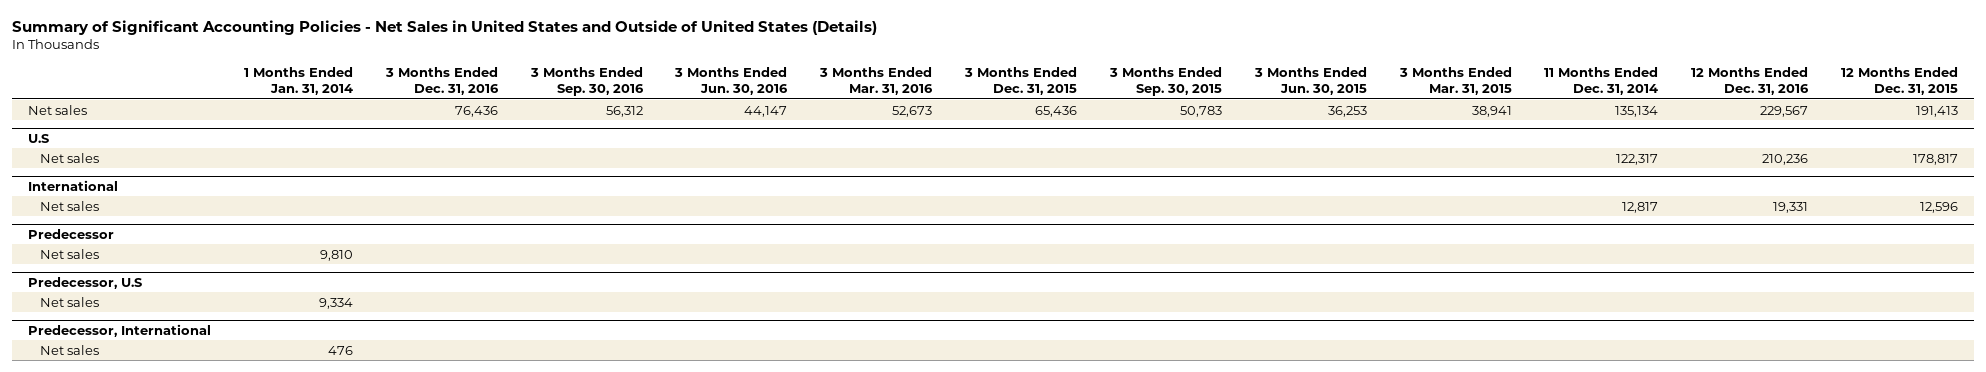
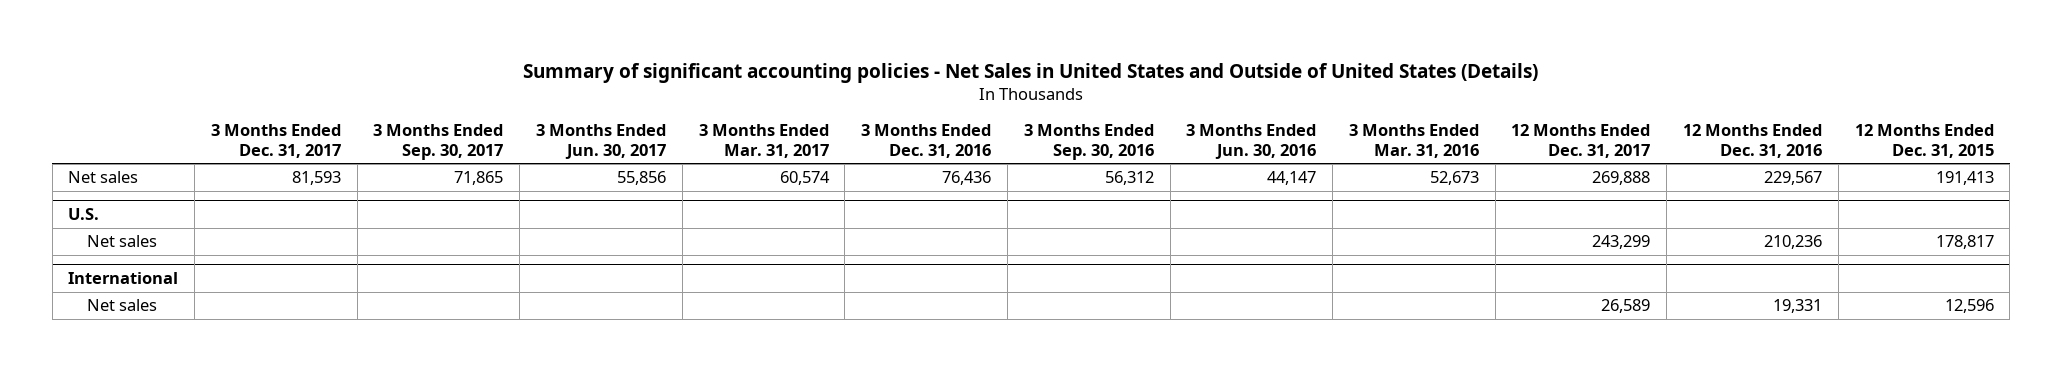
- Summary of Significant Accounting Policies - Net Sales in United States and Outside of United States (Details)
+ Summary of significant accounting policies - Net Sales in United States and Outside of United States (Details)
- | 1 Months Ended Jan. 31, 2014 | 3 Months Ended Dec. 31, 2016 | 3 Months Ended Sep. 30, 2016 | 3 Months Ended Jun. 30, 2016 | 3 Months Ended Mar. 31, 2016 | 3 Months Ended Dec. 31, 2015 | 3 Months Ended Sep. 30, 2015 | 3 Months Ended Jun. 30, 2015 | 3 Months Ended Mar. 31, 2015 | 11 Months Ended Dec. 31, 2014 | 12 Months Ended Dec. 31, 2016 | 12 Months Ended Dec. 31, 2015
+ | 3 Months Ended Dec. 31, 2017 | 3 Months Ended Sep. 30, 2017 | 3 Months Ended Jun. 30, 2017 | 3 Months Ended Mar. 31, 2017 | 3 Months Ended Dec. 31, 2016 | 3 Months Ended Sep. 30, 2016 | 3 Months Ended Jun. 30, 2016 | 3 Months Ended Mar. 31, 2016 | 12 Months Ended Dec. 31, 2017 | 12 Months Ended Dec. 31, 2016 | 12 Months Ended Dec. 31, 2015
- U.S
+ U.S.
- Predecessor
- Net sales | 9,810 | | | | | | | | | | |
- Predecessor, U.S
- Net sales | 9,334 | | | | | | | | | | |
- Predecessor, International
- Net sales | 476 | | | | | | | | | | |

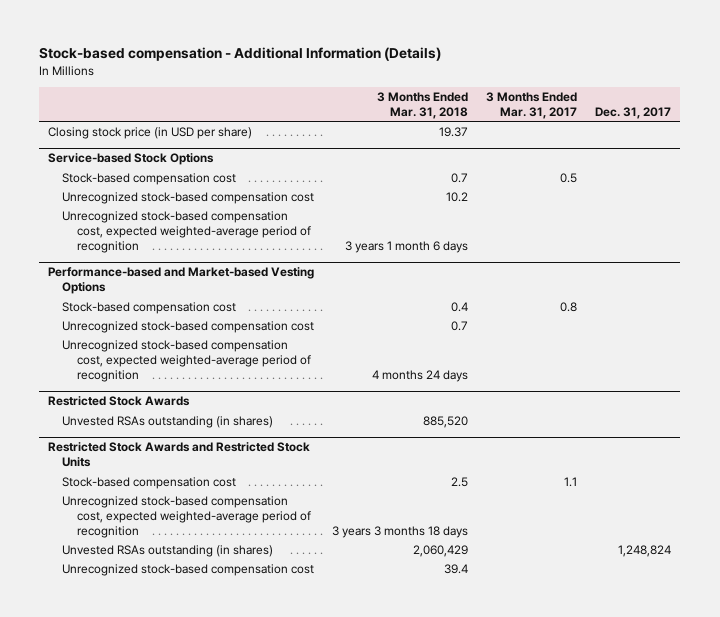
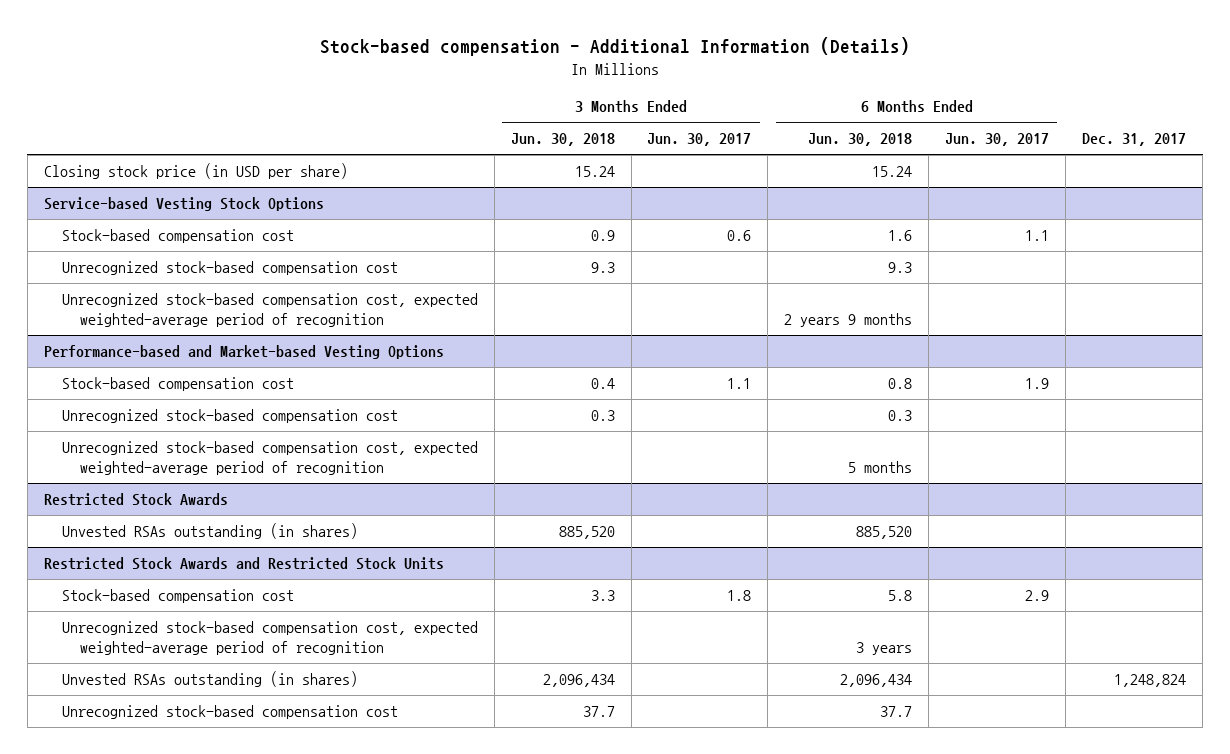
- | 3 Months Ended Mar. 31, 2018 | 3 Months Ended Mar. 31, 2017 | Dec. 31, 2017
+ | 3 Months Ended Jun. 30, 2018 | 3 Months Ended Jun. 30, 2017 | 6 Months Ended Jun. 30, 2018 | 6 Months Ended Jun. 30, 2017 | Dec. 31, 2017
- Service-based Stock Options
+ Service-based Vesting Stock Options

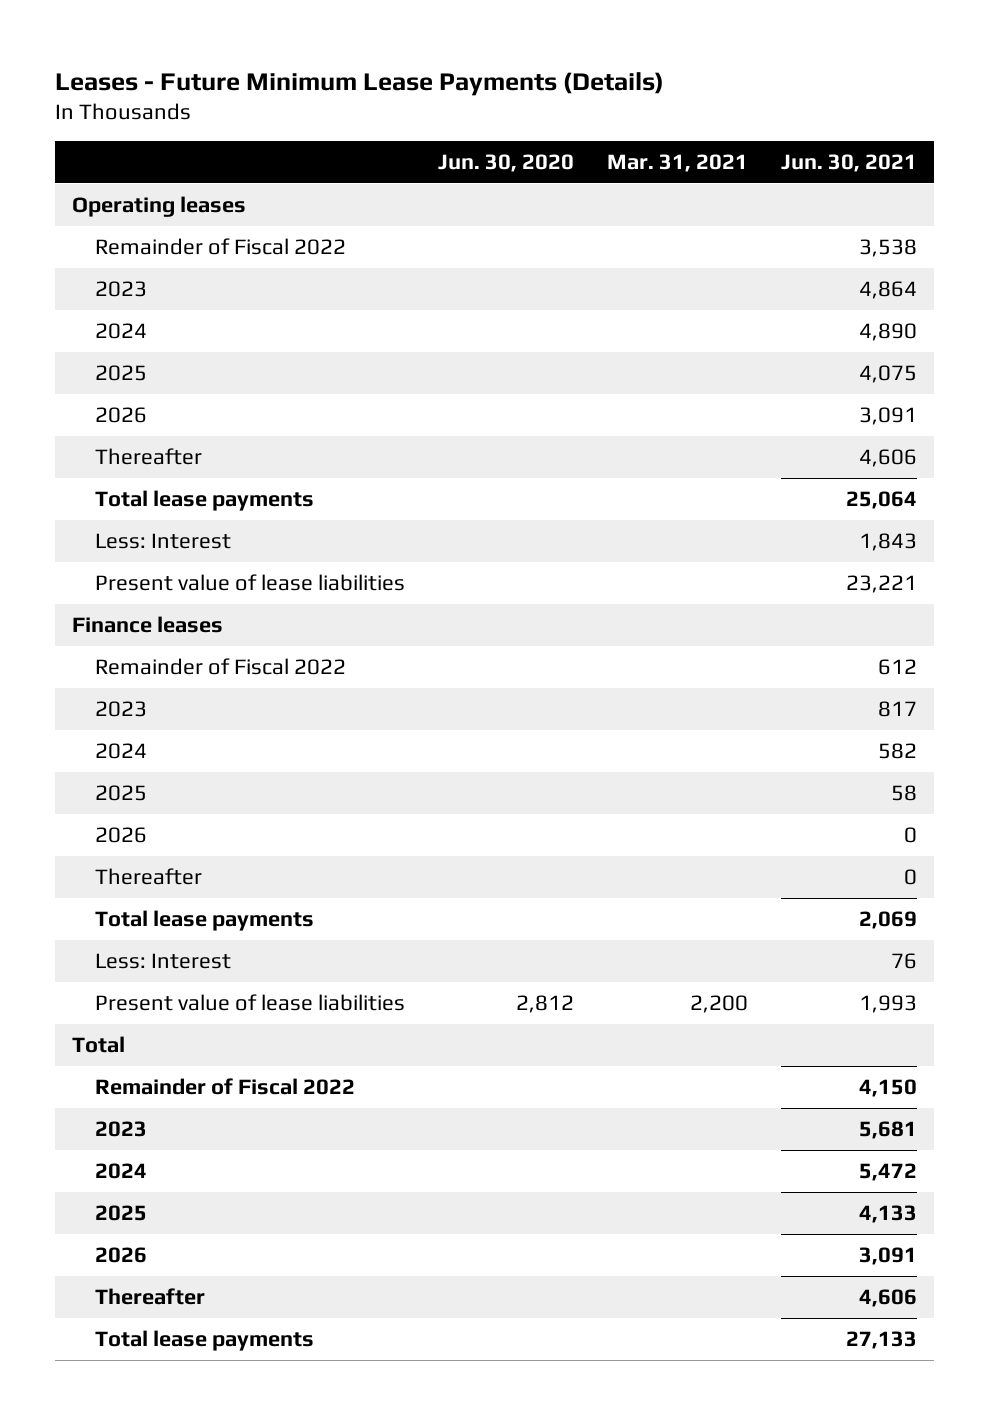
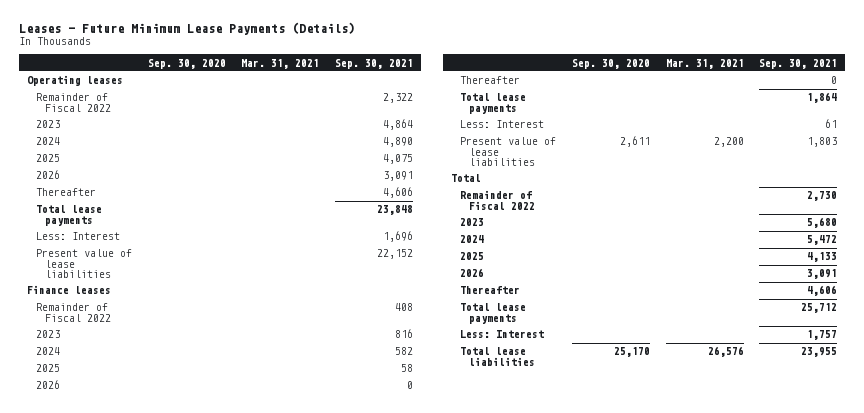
- | Jun. 30, 2020 | Mar. 31, 2021 | Jun. 30, 2021
+ | Sep. 30, 2020 | Mar. 31, 2021 | Sep. 30, 2021
+ Less: Interest | | | 1,757
+ Total lease liabilities | 25,170 | 26,576 | 23,955

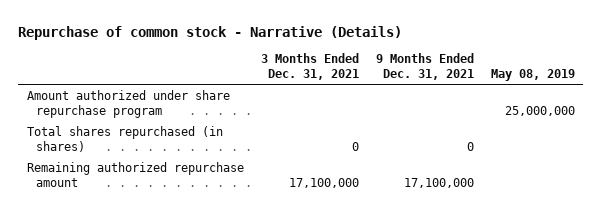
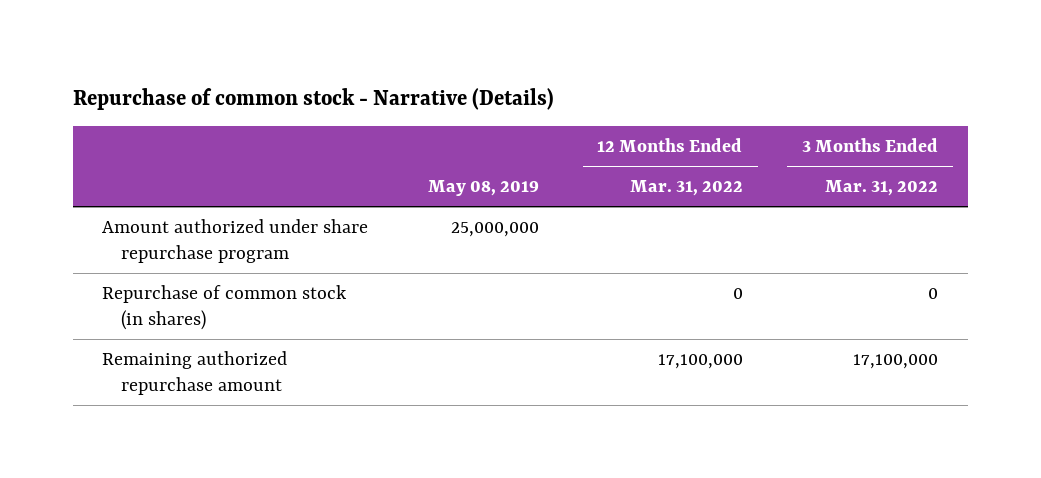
- | 3 Months Ended Dec. 31, 2021 | 9 Months Ended Dec. 31, 2021 | May 08, 2019
+ | May 08, 2019 | 12 Months Ended Mar. 31, 2022 | 3 Months Ended Mar. 31, 2022
- Total shares repurchased (in shares) | 0 | 0 |
+ Repurchase of common stock (in shares) | | 0 | 0

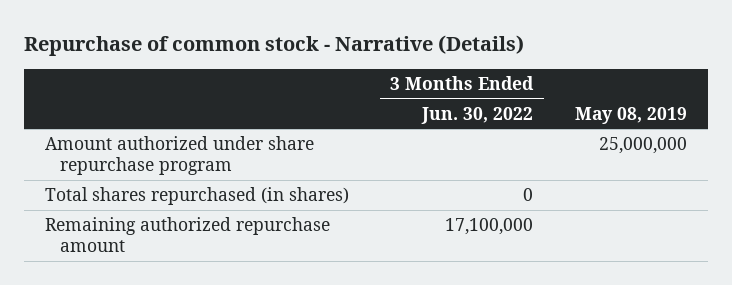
- | May 08, 2019 | 12 Months Ended Mar. 31, 2022 | 3 Months Ended Mar. 31, 2022
+ | 3 Months Ended Jun. 30, 2022 | May 08, 2019
- Repurchase of common stock (in shares) | | 0 | 0
+ Total shares repurchased (in shares) | 0 |

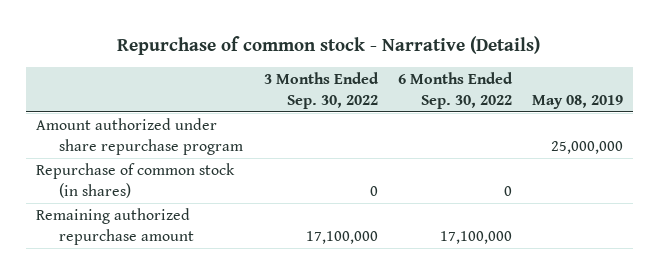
- | 3 Months Ended Jun. 30, 2022 | May 08, 2019
+ | 3 Months Ended Sep. 30, 2022 | 6 Months Ended Sep. 30, 2022 | May 08, 2019
- Total shares repurchased (in shares) | 0 |
+ Repurchase of common stock (in shares) | 0 | 0 |

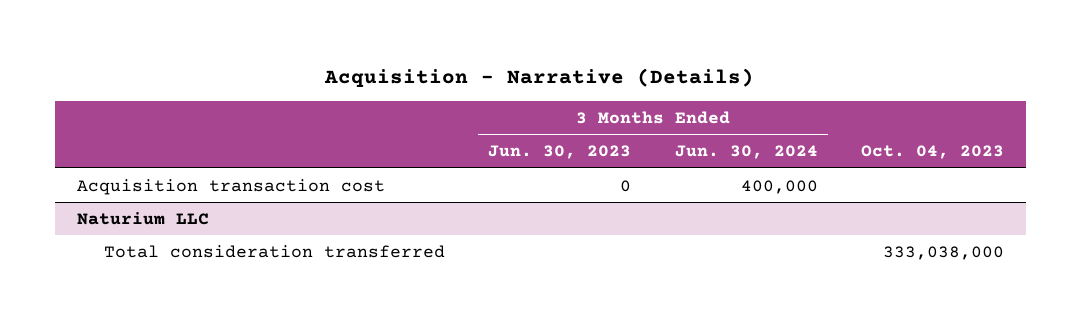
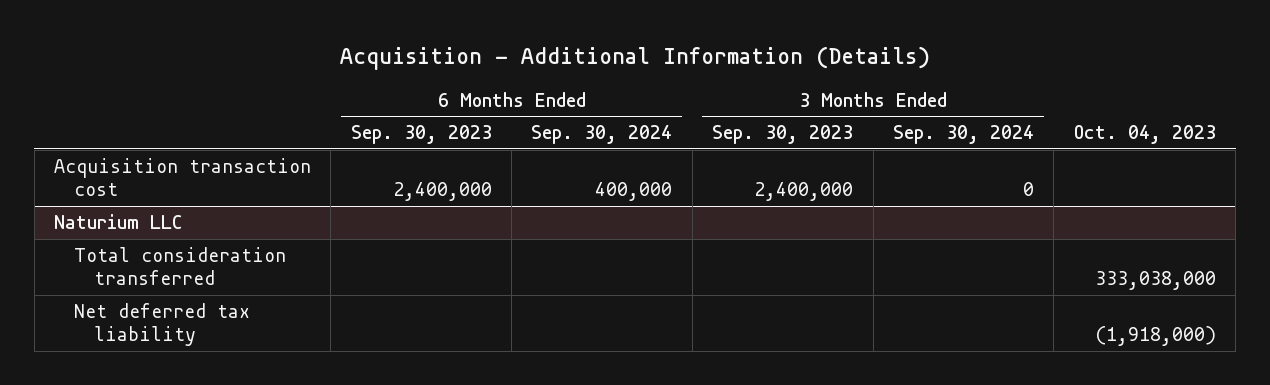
- Acquisition - Narrative (Details)
+ Acquisition - Additional Information (Details)
- | 3 Months Ended Jun. 30, 2023 | 3 Months Ended Jun. 30, 2024 | Oct. 04, 2023
+ | 6 Months Ended Sep. 30, 2023 | 6 Months Ended Sep. 30, 2024 | 3 Months Ended Sep. 30, 2023 | 3 Months Ended Sep. 30, 2024 | Oct. 04, 2023
@ Naturium LLC
+ Net deferred tax liability | | | | | (1,918,000)

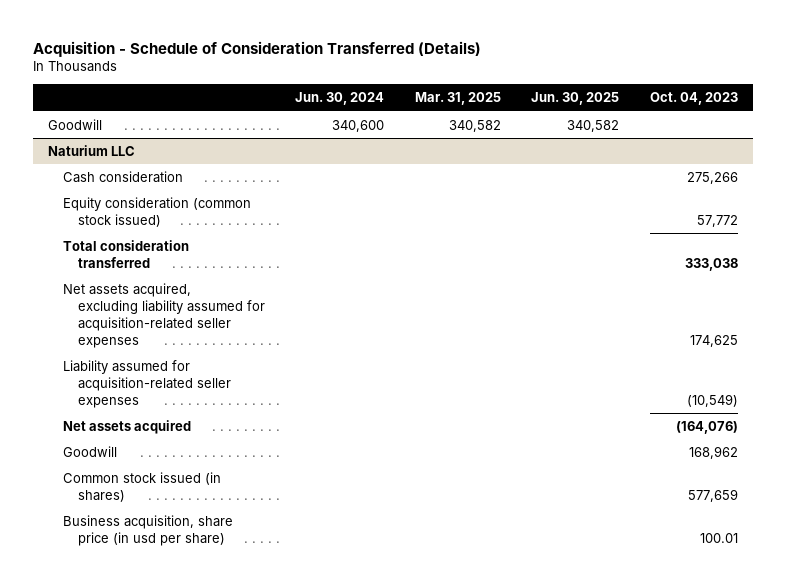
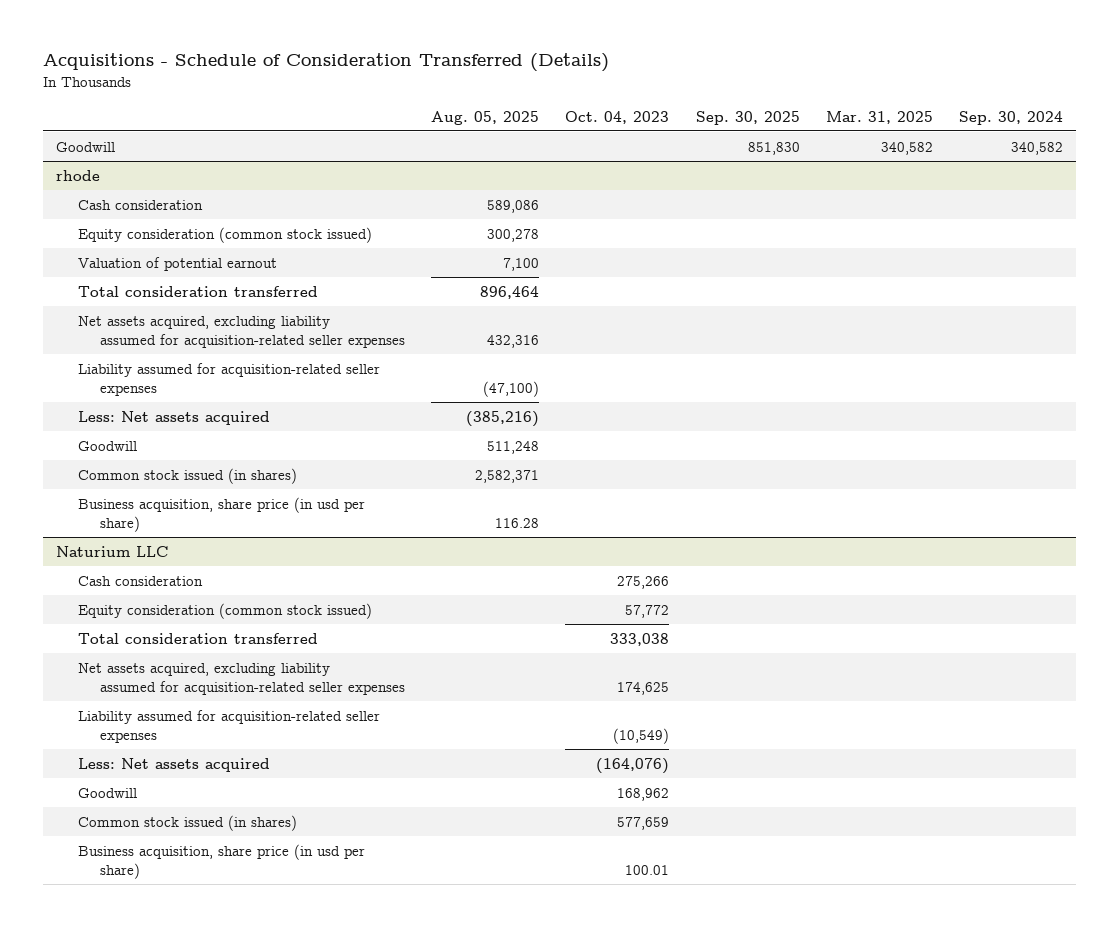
- Acquisition - Schedule of Consideration Transferred (Details)
+ Acquisitions - Schedule of Consideration Transferred (Details)
- | Jun. 30, 2024 | Mar. 31, 2025 | Jun. 30, 2025 | Oct. 04, 2023
+ | Aug. 05, 2025 | Oct. 04, 2023 | Sep. 30, 2025 | Mar. 31, 2025 | Sep. 30, 2024
+ rhode
+ Cash consideration | 589,086 | | | |
+ Equity consideration (common stock issued) | 300,278 | | | |
+ Valuation of potential earnout | 7,100 | | | |
+ Total consideration transferred | 896,464 | | | |
+ Net assets acquired, excluding liability assumed for acquisition-related seller expenses | 432,316 | | | |
+ Liability assumed for acquisition-related seller expenses | (47,100) | | | |
+ Less: Net assets acquired | (385,216) | | | |
+ Goodwill | 511,248 | | | |
+ Common stock issued (in shares) | 2,582,371 | | | |
+ Business acquisition, share price (in usd per share) | 116.28 | | | |
@ Naturium LLC
- Net assets acquired | | | | (164,076)
+ Less: Net assets acquired | | (164,076) | | |

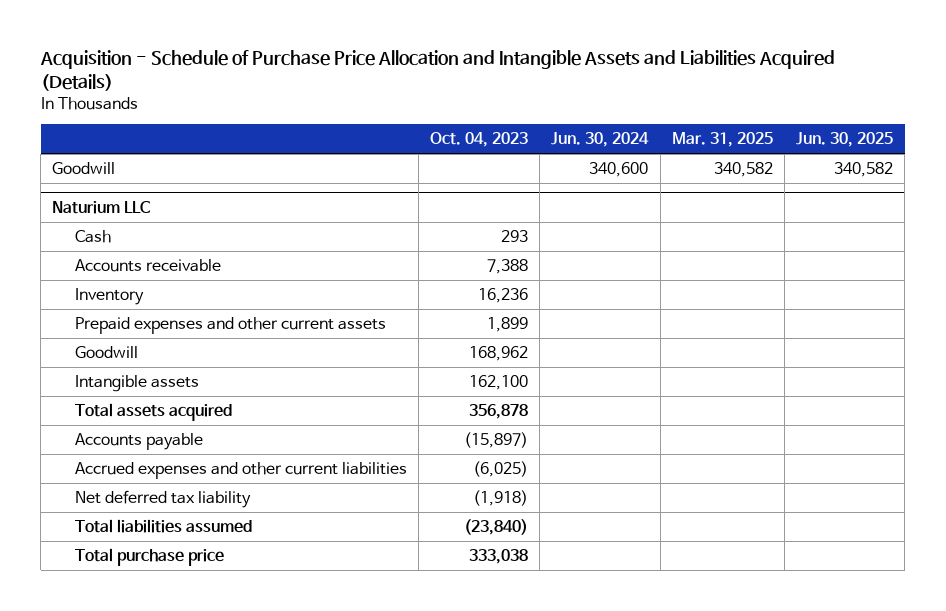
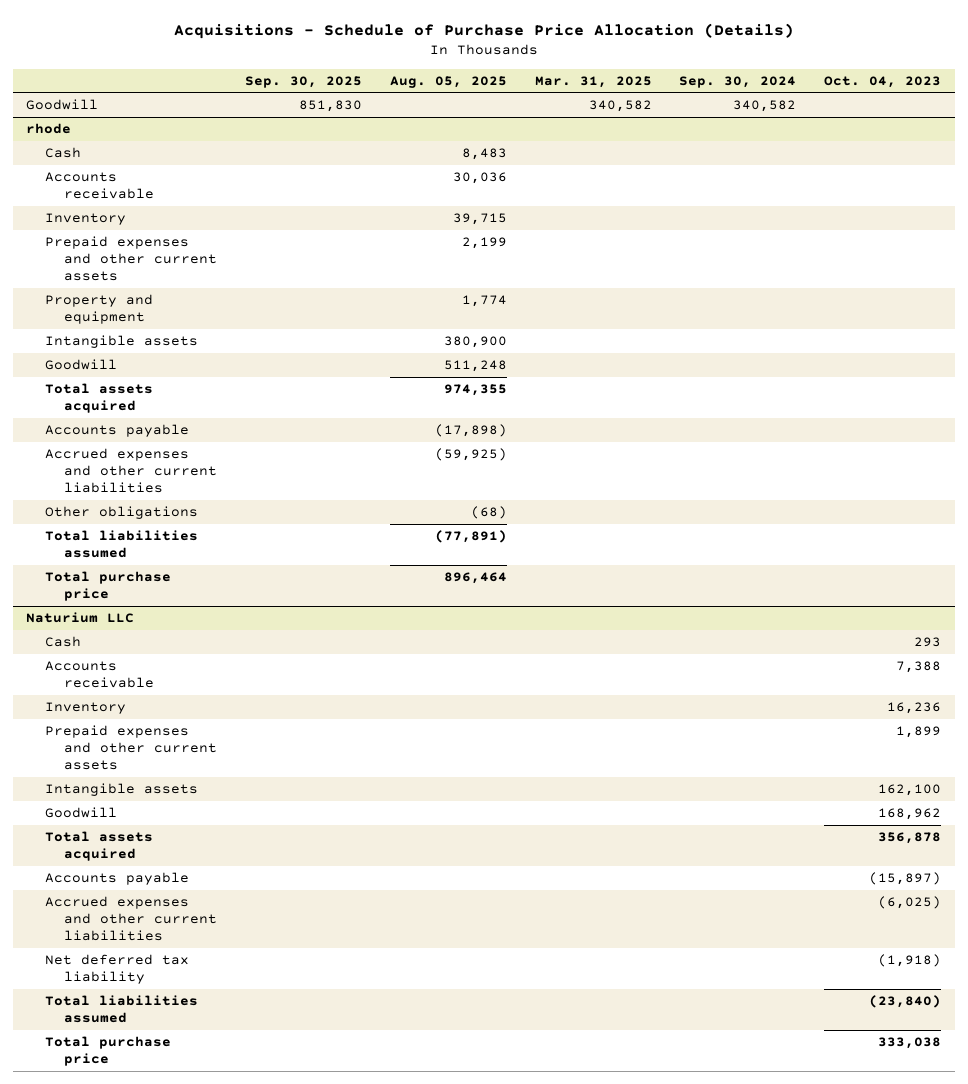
- Acquisition - Schedule of Purchase Price Allocation and Intangible Assets and Liabilities Acquired (Details)
+ Acquisitions - Schedule of Purchase Price Allocation (Details)
- | Oct. 04, 2023 | Jun. 30, 2024 | Mar. 31, 2025 | Jun. 30, 2025
+ | Sep. 30, 2025 | Aug. 05, 2025 | Mar. 31, 2025 | Sep. 30, 2024 | Oct. 04, 2023
+ rhode
+ Cash | | 8,483 | | |
+ Accounts receivable | | 30,036 | | |
+ Inventory | | 39,715 | | |
+ Prepaid expenses and other current assets | | 2,199 | | |
+ Property and equipment | | 1,774 | | |
+ Intangible assets | | 380,900 | | |
+ Goodwill | | 511,248 | | |
+ Total assets acquired | | 974,355 | | |
+ Accounts payable | | (17,898) | | |
+ Accrued expenses and other current liabilities | | (59,925) | | |
+ Other obligations | | (68) | | |
+ Total liabilities assumed | | (77,891) | | |
+ Total purchase price | | 896,464 | | |
@ Naturium LLC
moved down: Goodwill | | | | | 168,962

